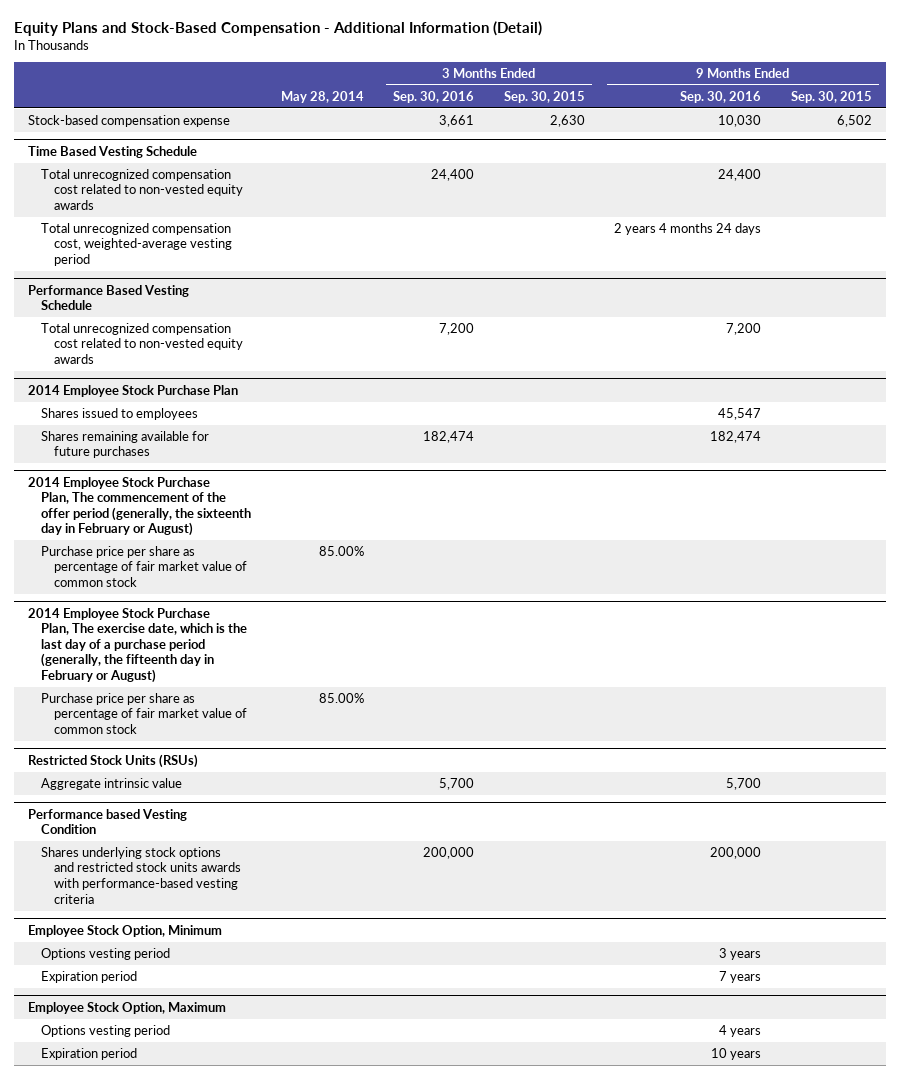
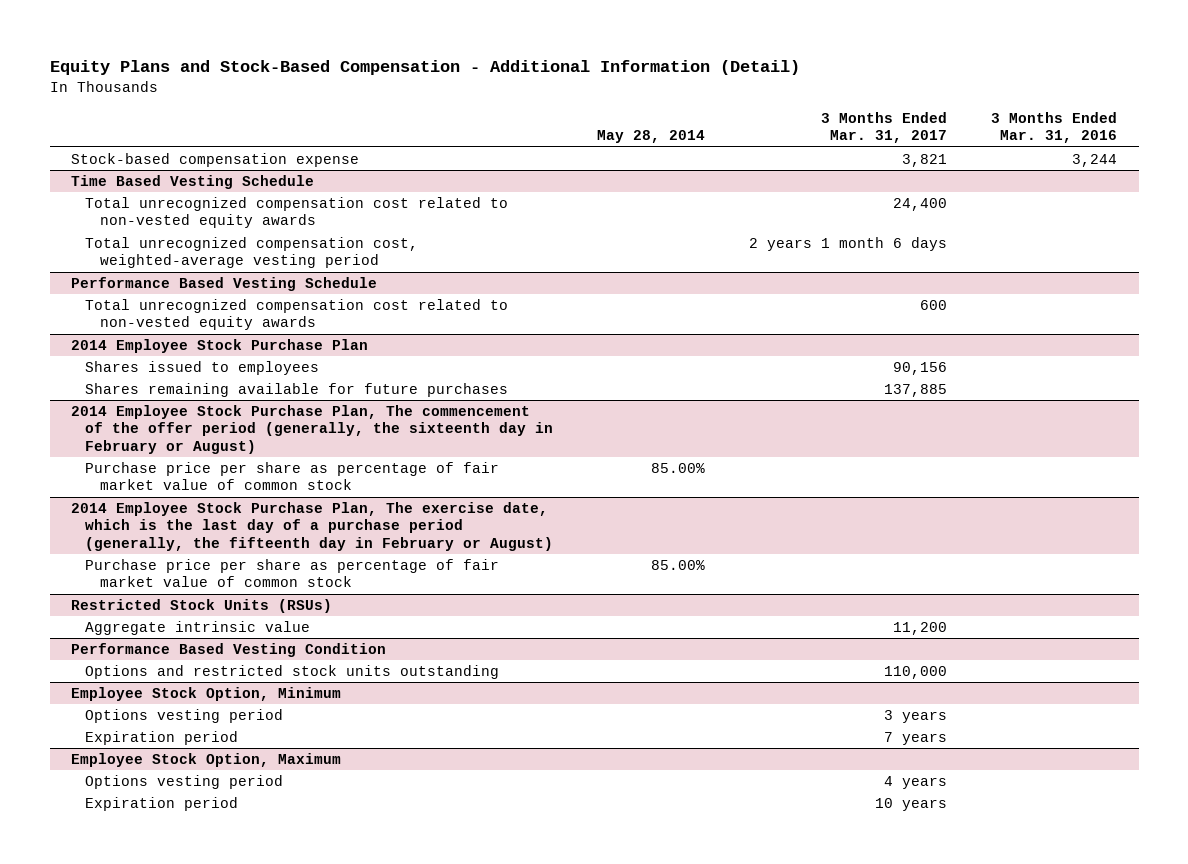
- | May 28, 2014 | 3 Months Ended Sep. 30, 2016 | 3 Months Ended Sep. 30, 2015 | 9 Months Ended Sep. 30, 2016 | 9 Months Ended Sep. 30, 2015
+ | May 28, 2014 | 3 Months Ended Mar. 31, 2017 | 3 Months Ended Mar. 31, 2016
- Performance based Vesting Condition
- Shares underlying stock options and restricted stock units awards with performance-based vesting criteria | | 200,000 | | 200,000 |
+ Performance Based Vesting Condition
+ Options and restricted stock units outstanding | | 110,000 |

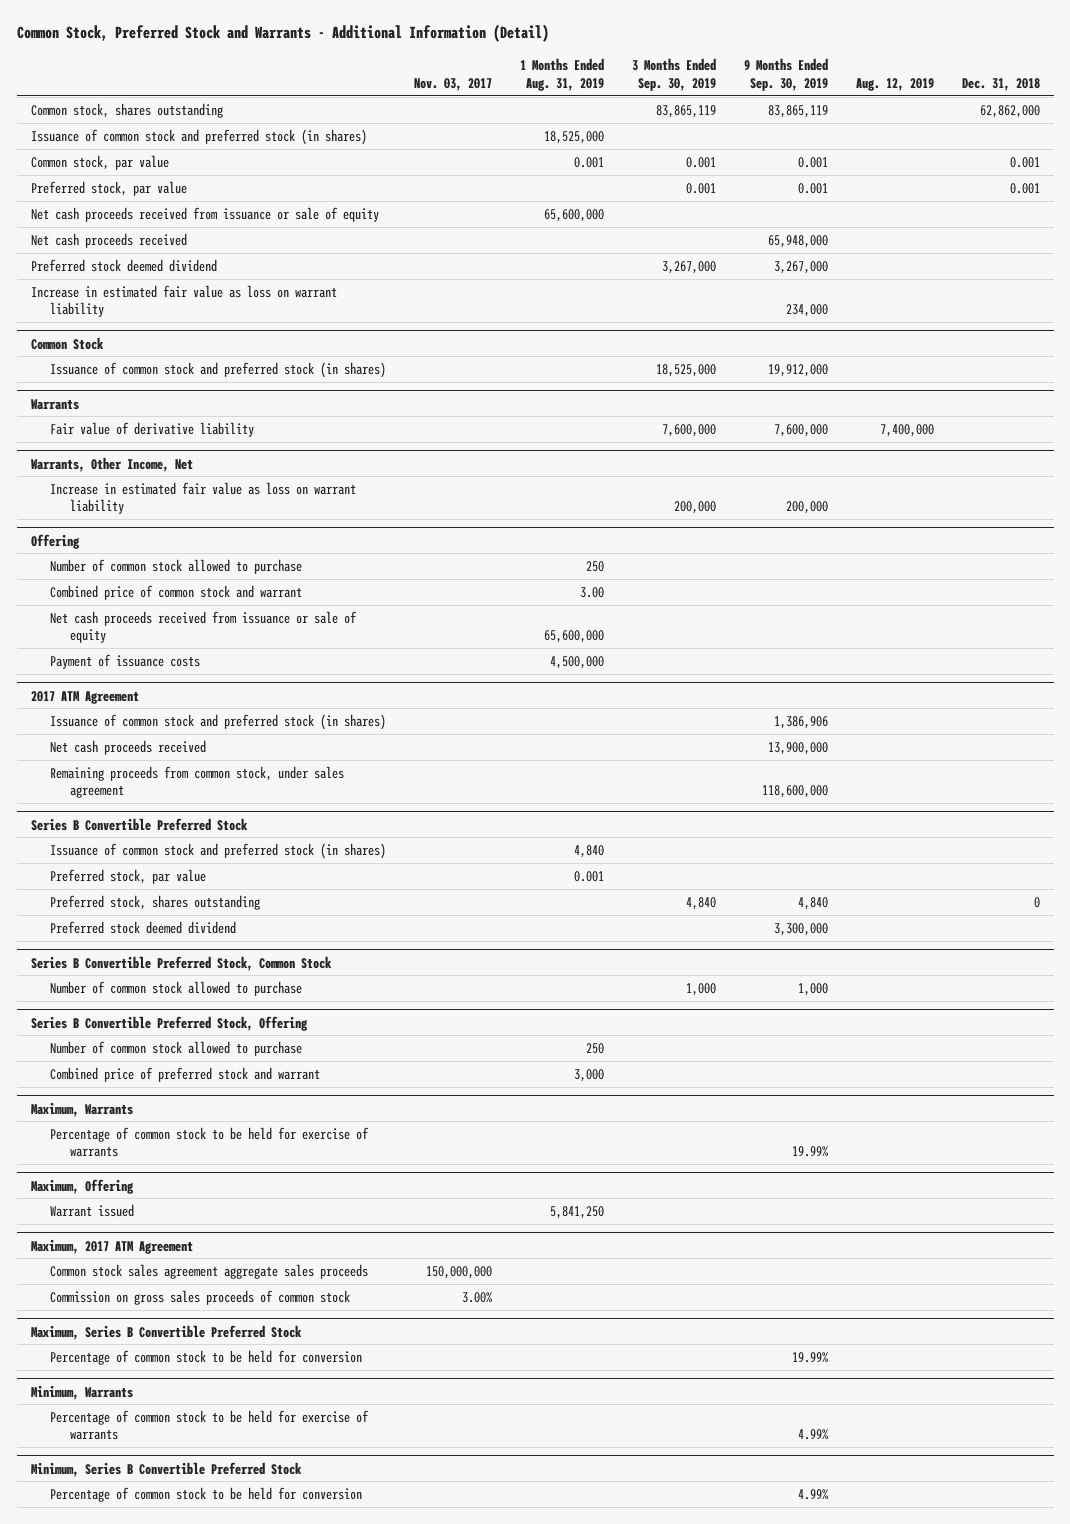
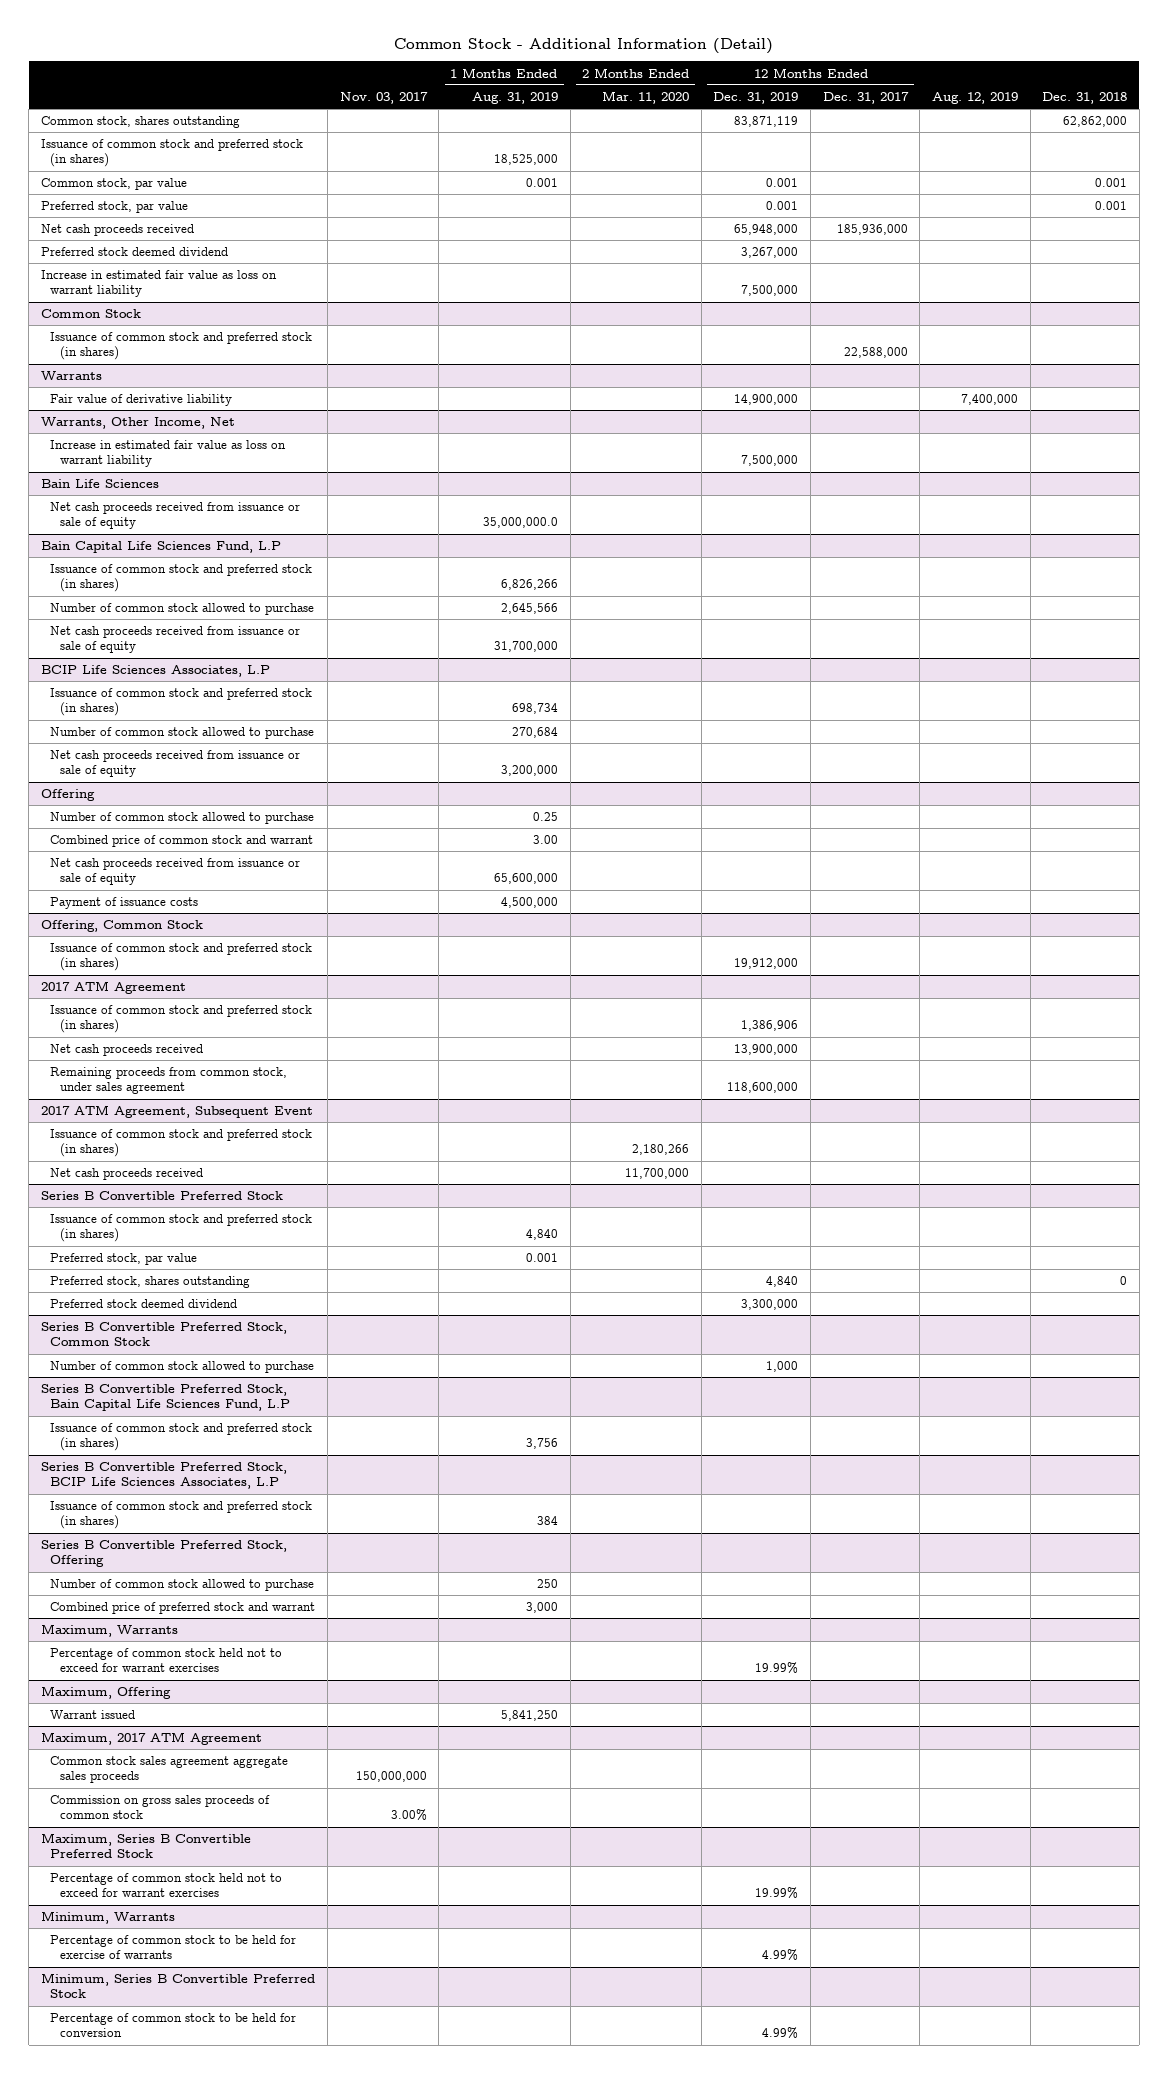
- Common Stock, Preferred Stock and Warrants - Additional Information (Detail)
+ Common Stock - Additional Information (Detail)
- | Nov. 03, 2017 | 1 Months Ended Aug. 31, 2019 | 3 Months Ended Sep. 30, 2019 | 9 Months Ended Sep. 30, 2019 | Aug. 12, 2019 | Dec. 31, 2018
+ | Nov. 03, 2017 | 1 Months Ended Aug. 31, 2019 | 2 Months Ended Mar. 11, 2020 | 12 Months Ended Dec. 31, 2019 | 12 Months Ended Dec. 31, 2017 | Aug. 12, 2019 | Dec. 31, 2018
- Net cash proceeds received from issuance or sale of equity | | 65,600,000 | | | |
+ Bain Life Sciences
+ Net cash proceeds received from issuance or sale of equity | | 35,000,000.0 | | | | |
+ Bain Capital Life Sciences Fund, L.P
+ Issuance of common stock and preferred stock (in shares) | | 6,826,266 | | | | |
+ Number of common stock allowed to purchase | | 2,645,566 | | | | |
+ Net cash proceeds received from issuance or sale of equity | | 31,700,000 | | | | |
+ BCIP Life Sciences Associates, L.P
+ Issuance of common stock and preferred stock (in shares) | | 698,734 | | | | |
+ Number of common stock allowed to purchase | | 270,684 | | | | |
+ Net cash proceeds received from issuance or sale of equity | | 3,200,000 | | | | |
@ Offering
- Number of common stock allowed to purchase | | 250 | | | |
+ Number of common stock allowed to purchase | | 0.25 | | | | |
+ Offering, Common Stock
+ Issuance of common stock and preferred stock (in shares) | | | | 19,912,000 | | |
+ 2017 ATM Agreement, Subsequent Event
+ Issuance of common stock and preferred stock (in shares) | | | 2,180,266 | | | |
+ Net cash proceeds received | | | 11,700,000 | | | |
+ Series B Convertible Preferred Stock, Bain Capital Life Sciences Fund, L.P
+ Issuance of common stock and preferred stock (in shares) | | 3,756 | | | | |
+ Series B Convertible Preferred Stock, BCIP Life Sciences Associates, L.P
+ Issuance of common stock and preferred stock (in shares) | | 384 | | | | |
@ Maximum, Warrants
- Percentage of common stock to be held for exercise of warrants | | | | 19.99% | |
+ Percentage of common stock held not to exceed for warrant exercises | | | | 19.99% | | |
@ Maximum, Series B Convertible Preferred Stock
- Percentage of common stock to be held for conversion | | | | 19.99% | |
+ Percentage of common stock held not to exceed for warrant exercises | | | | 19.99% | | |

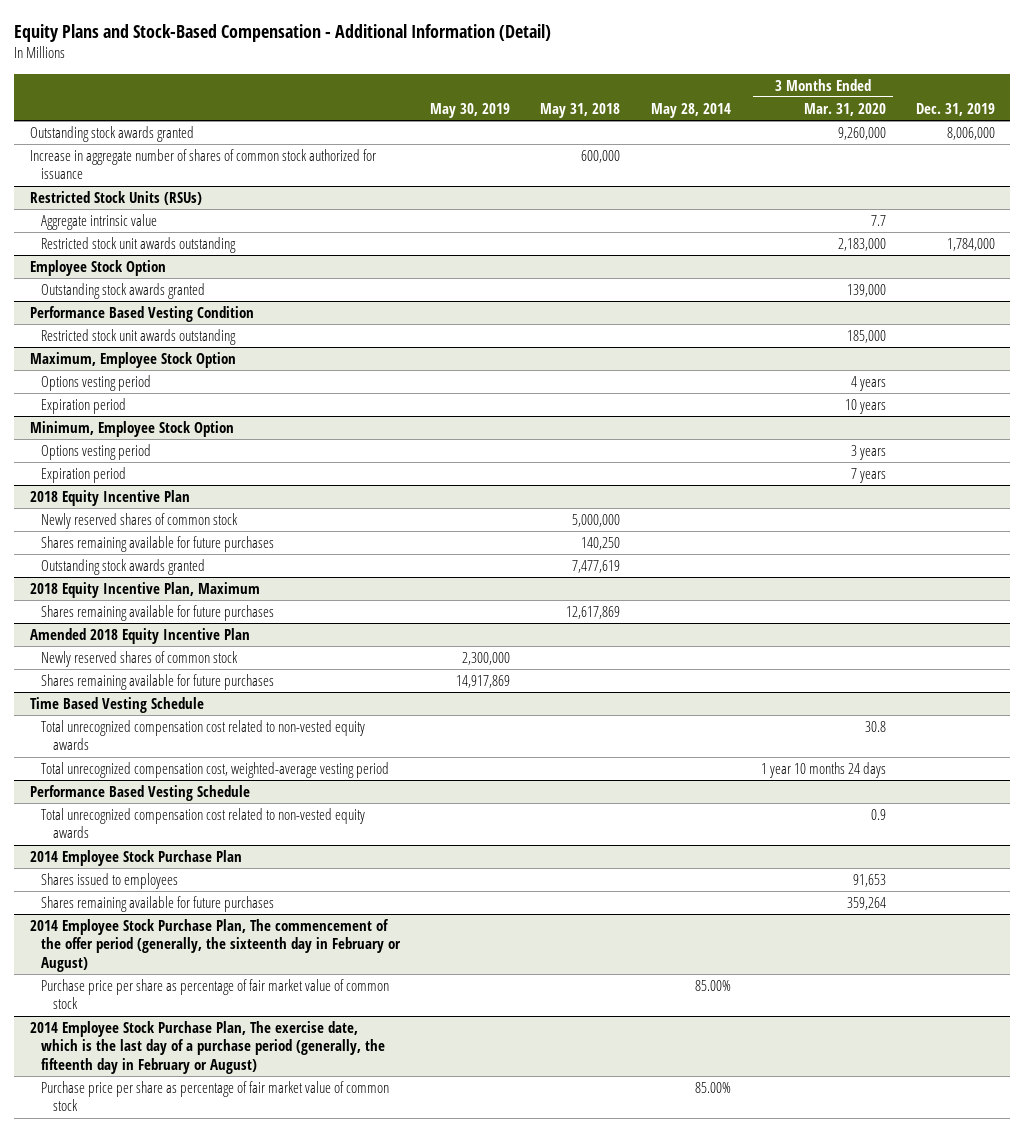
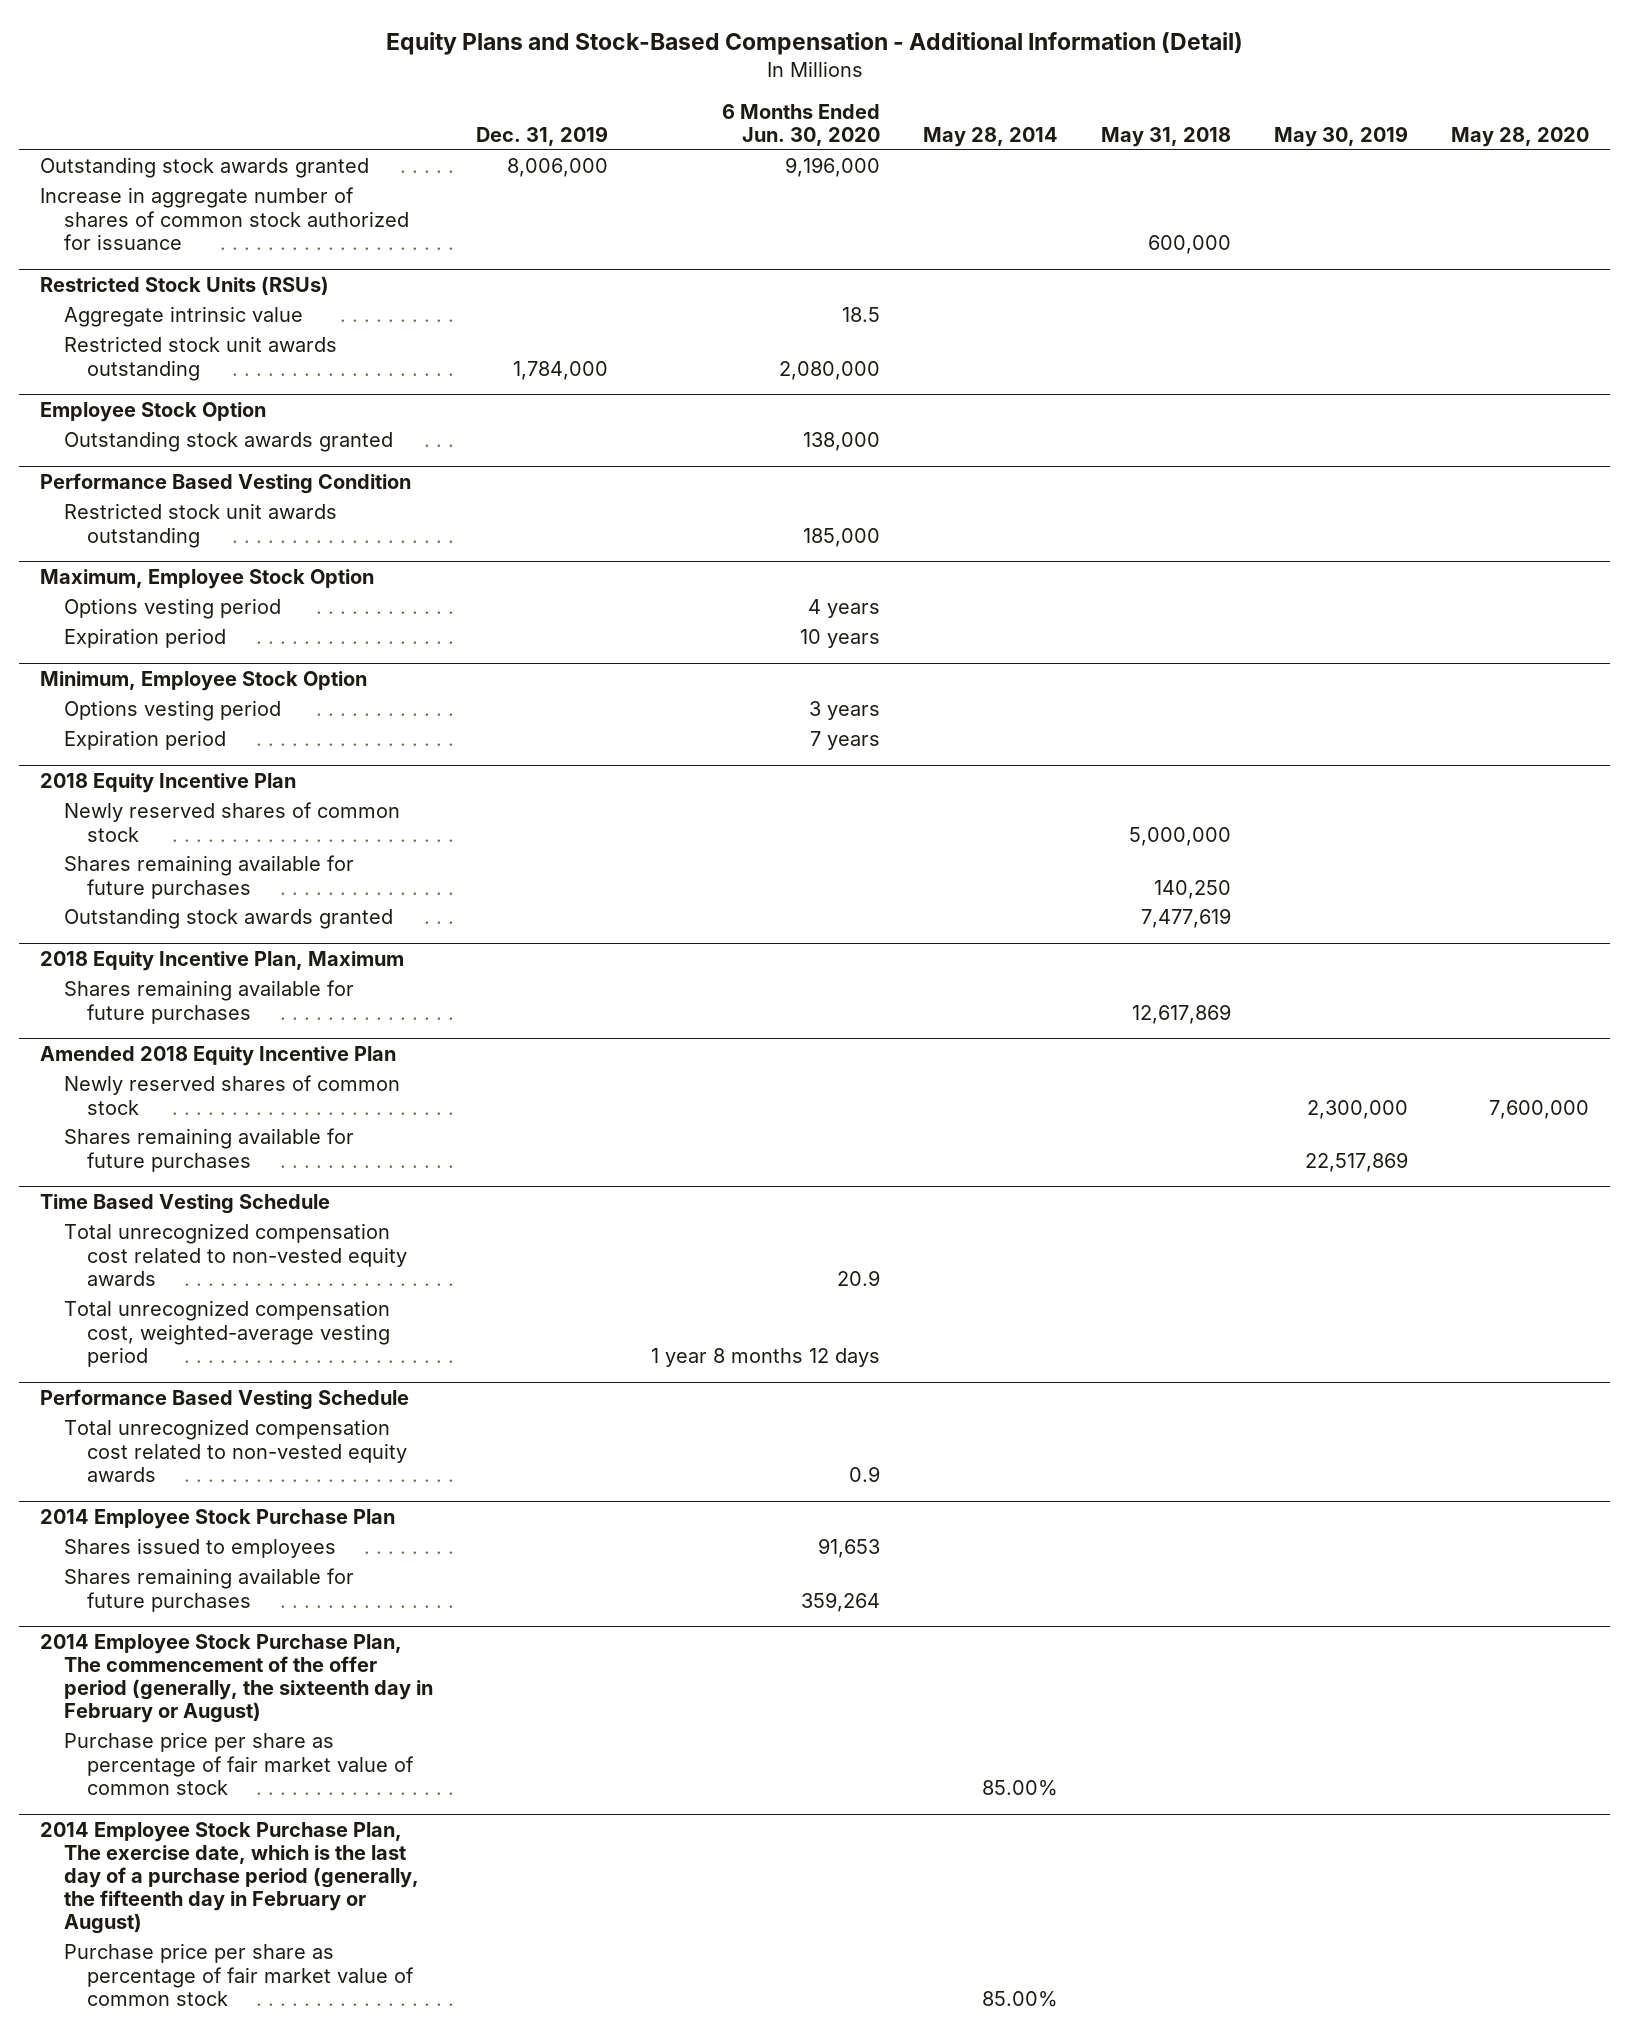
- | May 30, 2019 | May 31, 2018 | May 28, 2014 | 3 Months Ended Mar. 31, 2020 | Dec. 31, 2019
+ | Dec. 31, 2019 | 6 Months Ended Jun. 30, 2020 | May 28, 2014 | May 31, 2018 | May 30, 2019 | May 28, 2020
@ Amended 2018 Equity Incentive Plan
- Shares remaining available for future purchases | 14,917,869 | | | |
+ Shares remaining available for future purchases | | | | | 22,517,869 |

